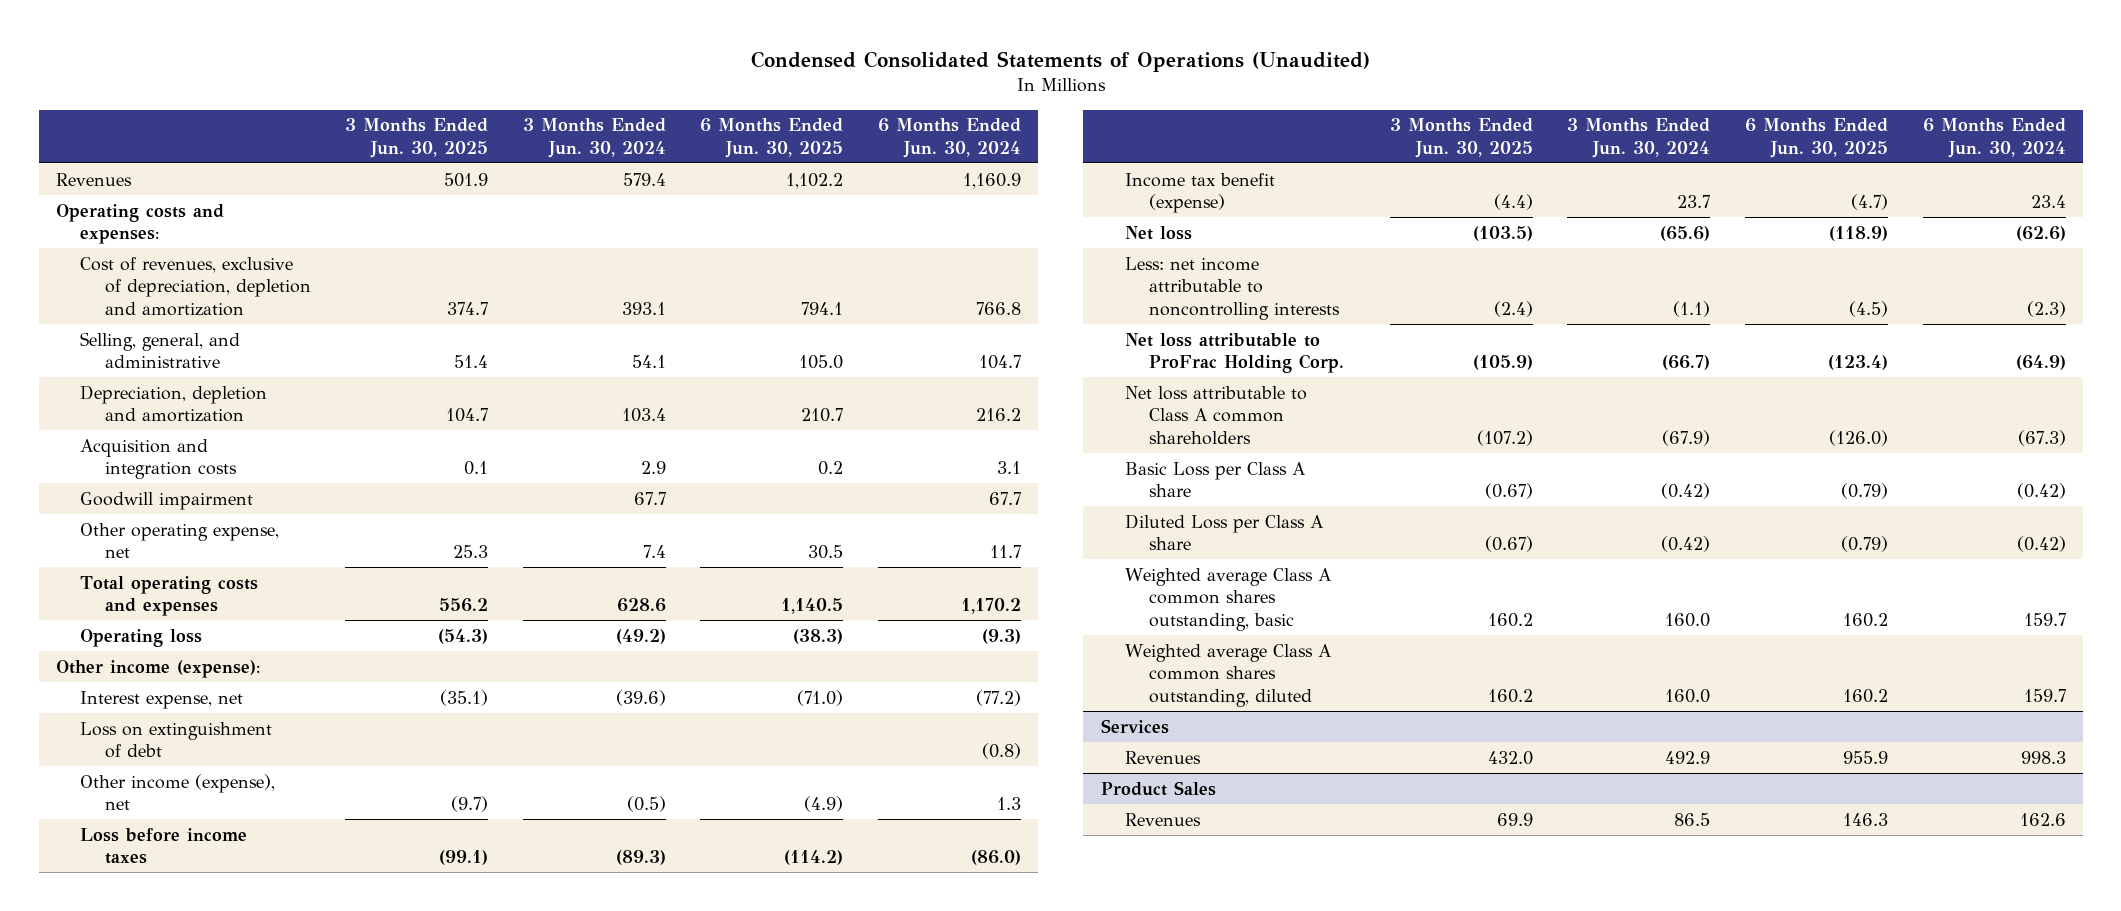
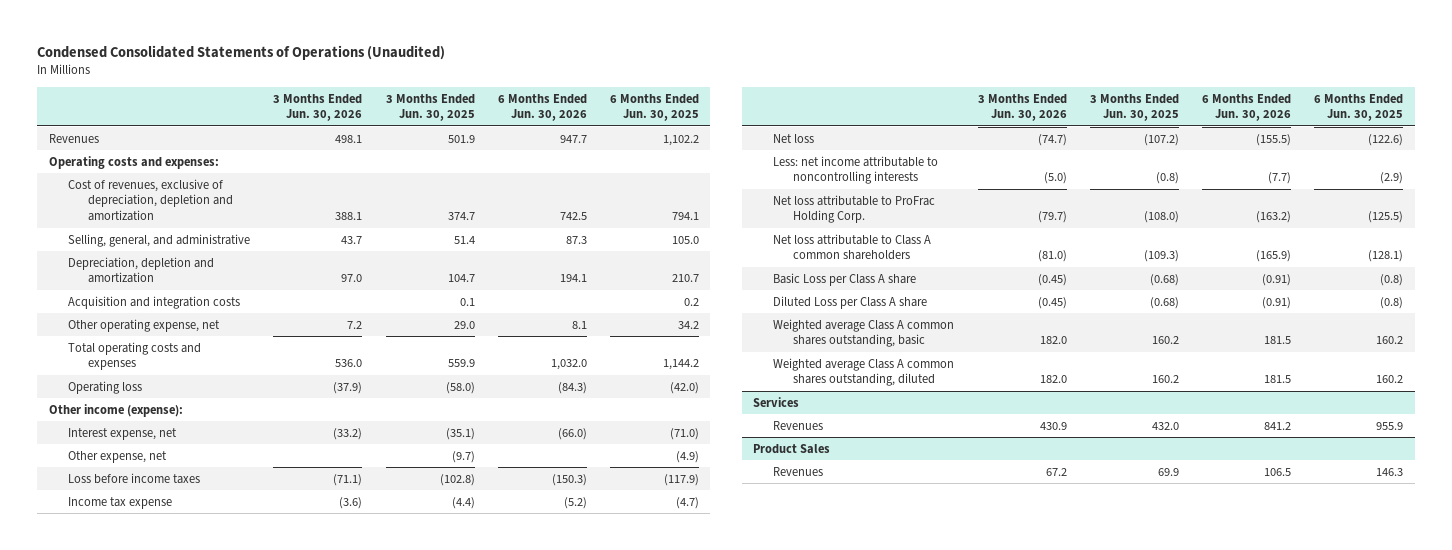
- | 3 Months Ended Jun. 30, 2025 | 3 Months Ended Jun. 30, 2024 | 6 Months Ended Jun. 30, 2025 | 6 Months Ended Jun. 30, 2024
+ | 3 Months Ended Jun. 30, 2026 | 3 Months Ended Jun. 30, 2025 | 6 Months Ended Jun. 30, 2026 | 6 Months Ended Jun. 30, 2025
- Goodwill impairment | | 67.7 | | 67.7
- Other operating expense, net | 25.3 | 7.4 | 30.5 | 11.7
- Total operating costs and expenses | 556.2 | 628.6 | 1,140.5 | 1,170.2
- Operating loss | (54.3) | (49.2) | (38.3) | (9.3)
+ Other operating expense, net | 7.2 | 29.0 | 8.1 | 34.2
+ Total operating costs and expenses | 536.0 | 559.9 | 1,032.0 | 1,144.2
+ Operating loss | (37.9) | (58.0) | (84.3) | (42.0)
- Loss on extinguishment of debt | | | | (0.8)
- Other income (expense), net | (9.7) | (0.5) | (4.9) | 1.3
- Loss before income taxes | (99.1) | (89.3) | (114.2) | (86.0)
- Income tax benefit (expense) | (4.4) | 23.7 | (4.7) | 23.4
- Net loss | (103.5) | (65.6) | (118.9) | (62.6)
- Less: net income attributable to noncontrolling interests | (2.4) | (1.1) | (4.5) | (2.3)
- Net loss attributable to ProFrac Holding Corp. | (105.9) | (66.7) | (123.4) | (64.9)
- Net loss attributable to Class A common shareholders | (107.2) | (67.9) | (126.0) | (67.3)
- Basic Loss per Class A share | (0.67) | (0.42) | (0.79) | (0.42)
- Diluted Loss per Class A share | (0.67) | (0.42) | (0.79) | (0.42)
+ Other expense, net | | (9.7) | | (4.9)
+ Loss before income taxes | (71.1) | (102.8) | (150.3) | (117.9)
+ Income tax expense | (3.6) | (4.4) | (5.2) | (4.7)
+ Net loss | (74.7) | (107.2) | (155.5) | (122.6)
+ Less: net income attributable to noncontrolling interests | (5.0) | (0.8) | (7.7) | (2.9)
+ Net loss attributable to ProFrac Holding Corp. | (79.7) | (108.0) | (163.2) | (125.5)
+ Net loss attributable to Class A common shareholders | (81.0) | (109.3) | (165.9) | (128.1)
+ Basic Loss per Class A share | (0.45) | (0.68) | (0.91) | (0.8)
+ Diluted Loss per Class A share | (0.45) | (0.68) | (0.91) | (0.8)

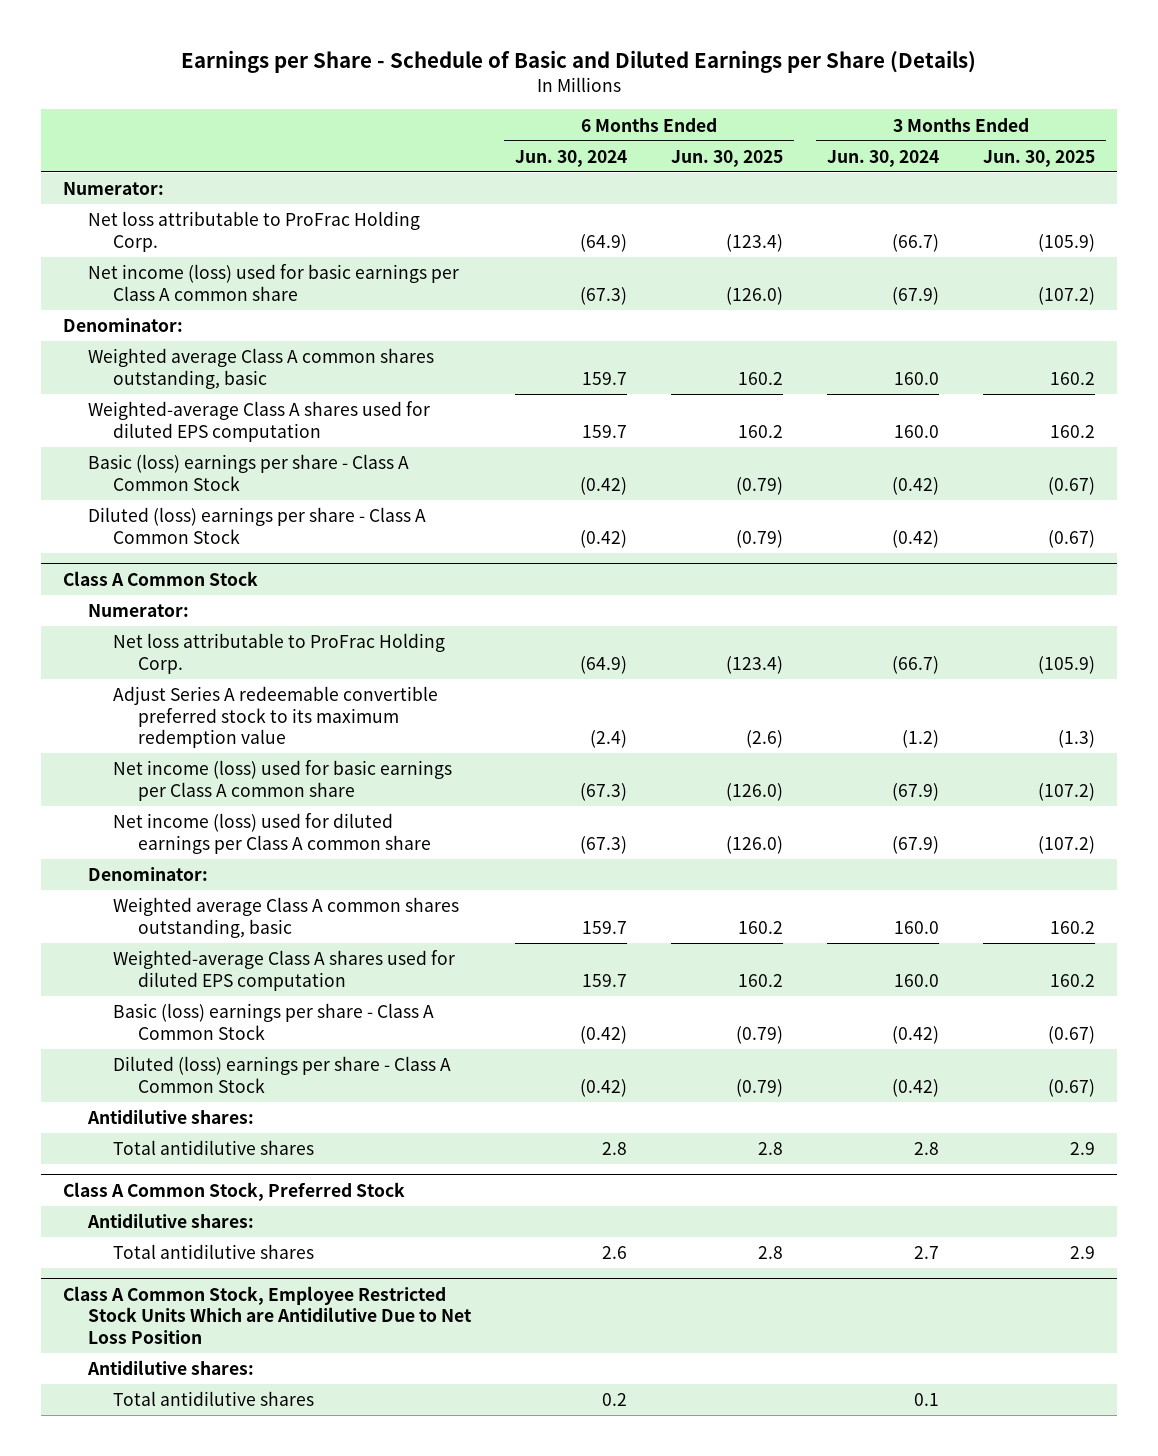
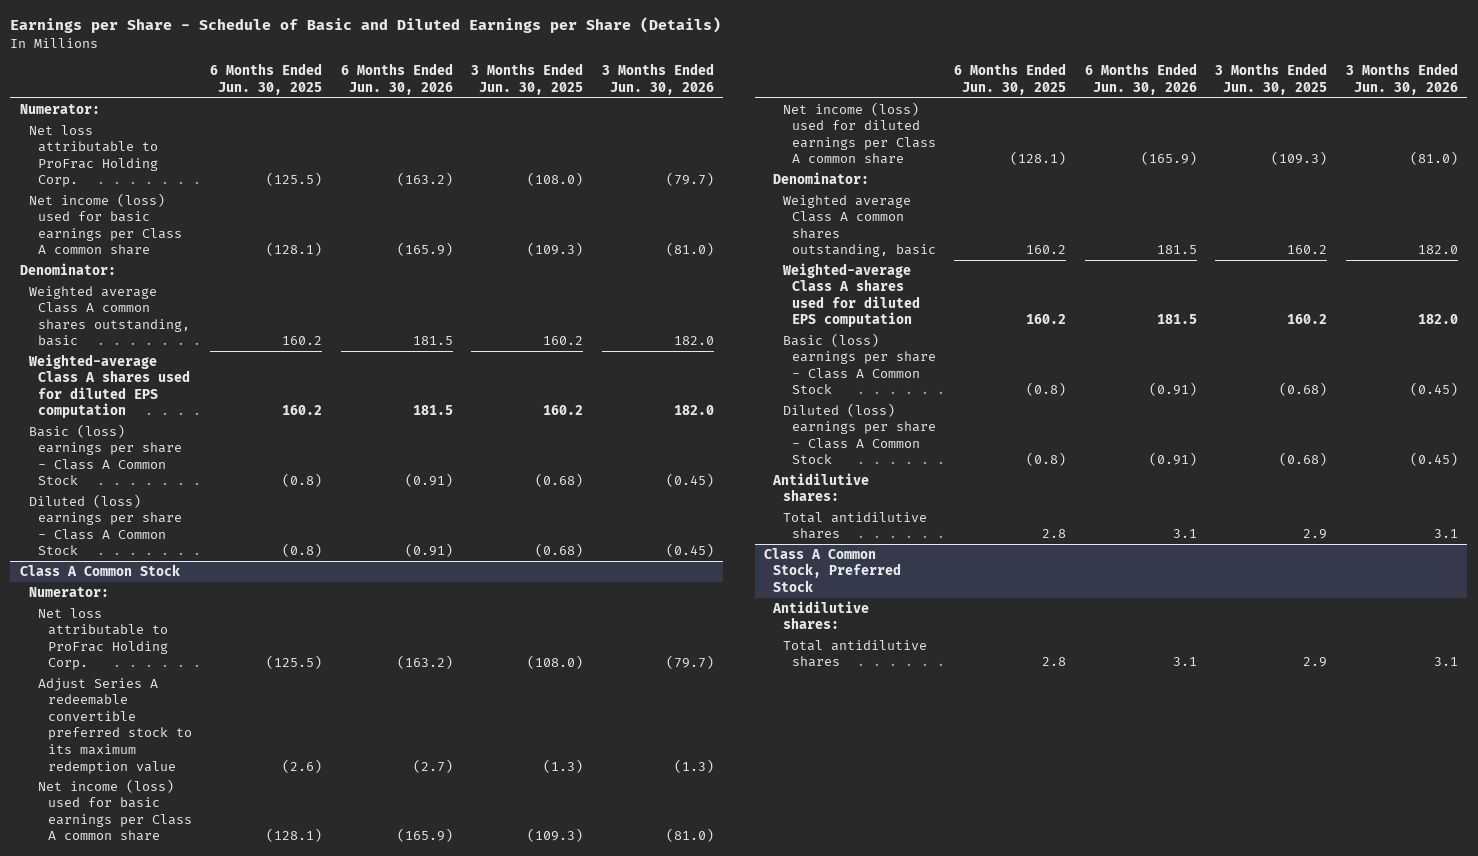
- | 6 Months Ended Jun. 30, 2024 | 6 Months Ended Jun. 30, 2025 | 3 Months Ended Jun. 30, 2024 | 3 Months Ended Jun. 30, 2025
+ | 6 Months Ended Jun. 30, 2025 | 6 Months Ended Jun. 30, 2026 | 3 Months Ended Jun. 30, 2025 | 3 Months Ended Jun. 30, 2026
- Net loss attributable to ProFrac Holding Corp. | (64.9) | (123.4) | (66.7) | (105.9)
- Net income (loss) used for basic earnings per Class A common share | (67.3) | (126.0) | (67.9) | (107.2)
+ Net loss attributable to ProFrac Holding Corp. | (125.5) | (163.2) | (108.0) | (79.7)
+ Net income (loss) used for basic earnings per Class A common share | (128.1) | (165.9) | (109.3) | (81.0)
- Basic (loss) earnings per share - Class A Common Stock | (0.42) | (0.79) | (0.42) | (0.67)
- Diluted (loss) earnings per share - Class A Common Stock | (0.42) | (0.79) | (0.42) | (0.67)
+ Basic (loss) earnings per share - Class A Common Stock | (0.8) | (0.91) | (0.68) | (0.45)
+ Diluted (loss) earnings per share - Class A Common Stock | (0.8) | (0.91) | (0.68) | (0.45)
@ Class A Common Stock
- Net loss attributable to ProFrac Holding Corp. | (64.9) | (123.4) | (66.7) | (105.9)
+ Net loss attributable to ProFrac Holding Corp. | (125.5) | (163.2) | (108.0) | (79.7)
- Net income (loss) used for basic earnings per Class A common share | (67.3) | (126.0) | (67.9) | (107.2)
- Net income (loss) used for diluted earnings per Class A common share | (67.3) | (126.0) | (67.9) | (107.2)
+ Net income (loss) used for basic earnings per Class A common share | (128.1) | (165.9) | (109.3) | (81.0)
+ Net income (loss) used for diluted earnings per Class A common share | (128.1) | (165.9) | (109.3) | (81.0)
- Basic (loss) earnings per share - Class A Common Stock | (0.42) | (0.79) | (0.42) | (0.67)
- Diluted (loss) earnings per share - Class A Common Stock | (0.42) | (0.79) | (0.42) | (0.67)
+ Basic (loss) earnings per share - Class A Common Stock | (0.8) | (0.91) | (0.68) | (0.45)
+ Diluted (loss) earnings per share - Class A Common Stock | (0.8) | (0.91) | (0.68) | (0.45)
- Class A Common Stock, Employee Restricted Stock Units Which are Antidilutive Due to Net Loss Position
- Antidilutive shares:
- Total antidilutive shares | 0.2 | | 0.1 |

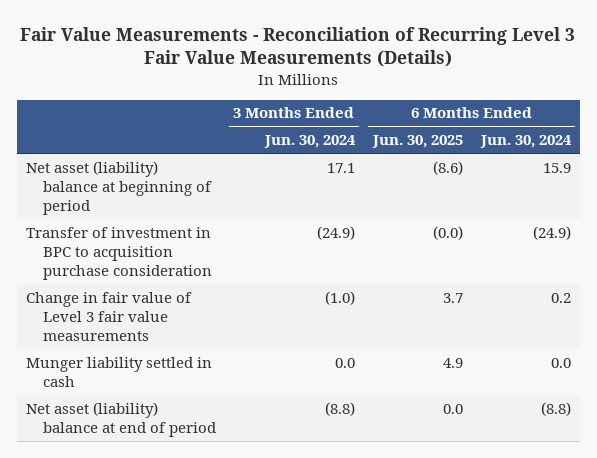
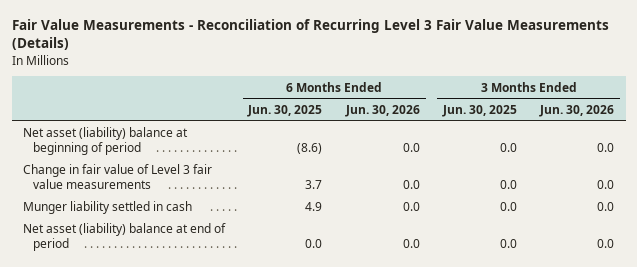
- | 3 Months Ended Jun. 30, 2024 | 6 Months Ended Jun. 30, 2025 | 6 Months Ended Jun. 30, 2024
+ | 6 Months Ended Jun. 30, 2025 | 6 Months Ended Jun. 30, 2026 | 3 Months Ended Jun. 30, 2025 | 3 Months Ended Jun. 30, 2026
- Transfer of investment in BPC to acquisition purchase consideration | (24.9) | (0.0) | (24.9)

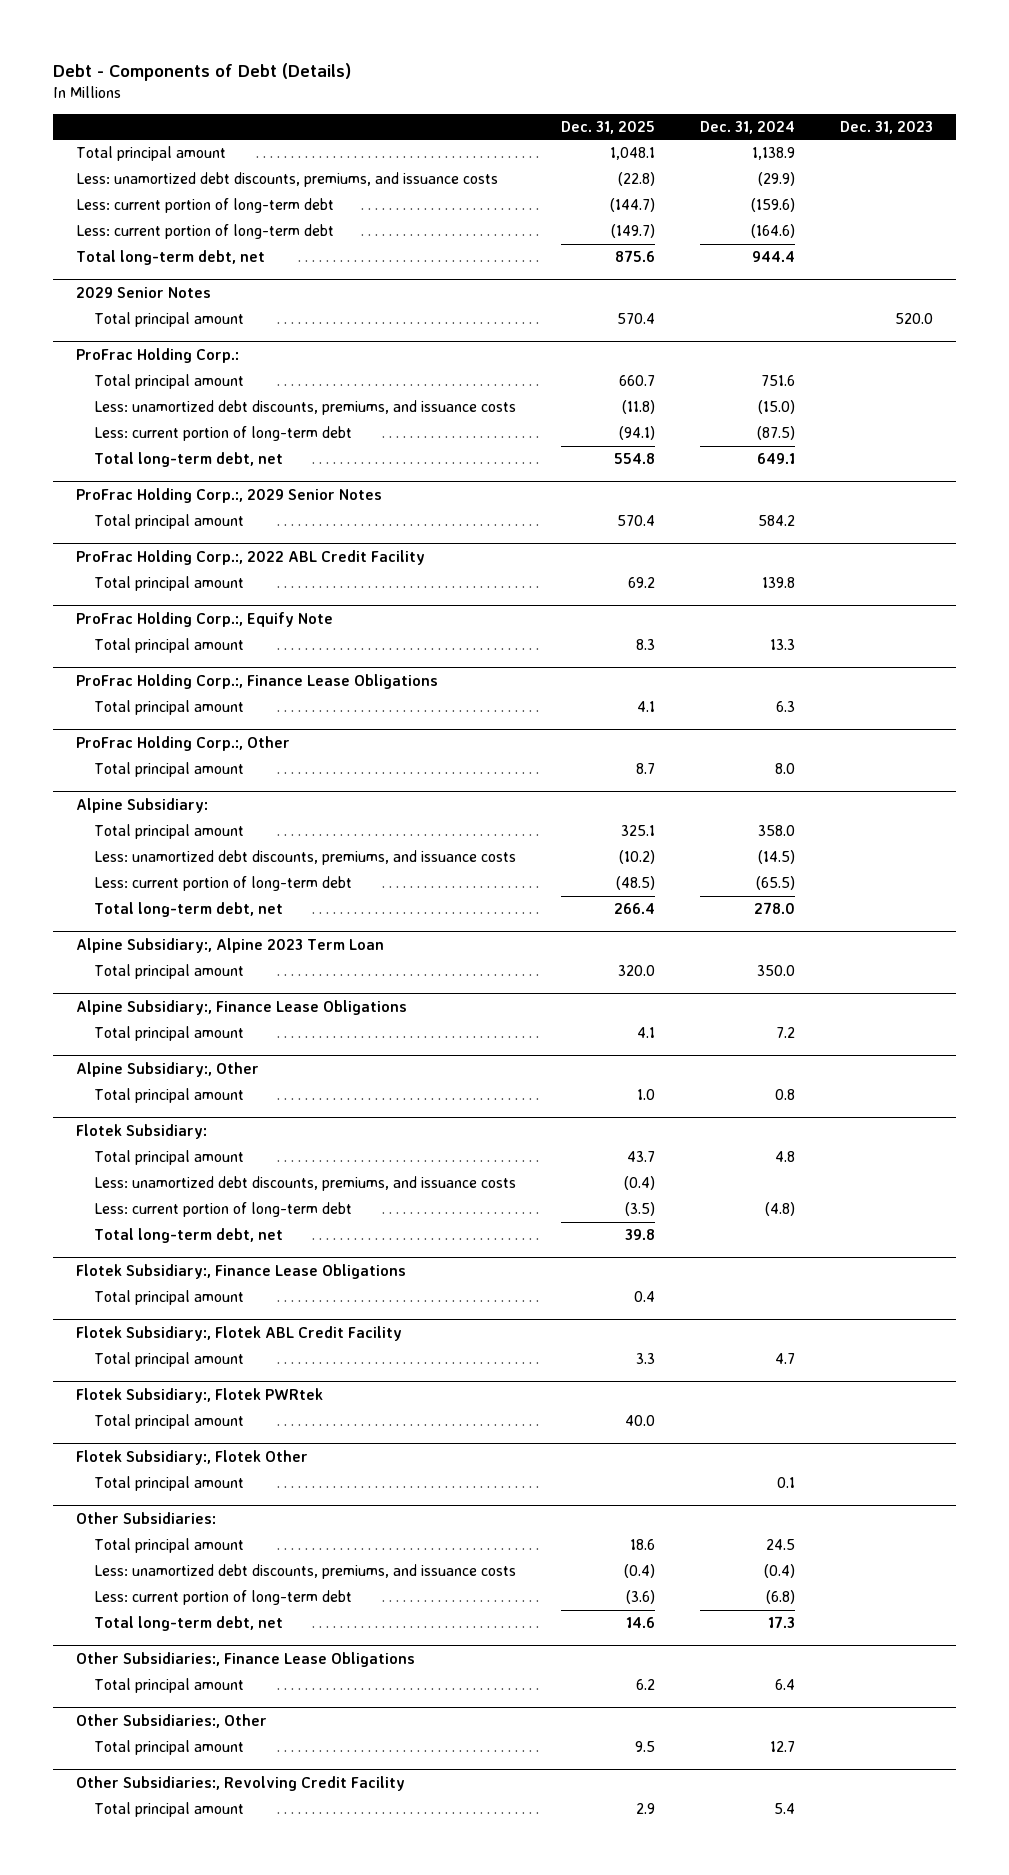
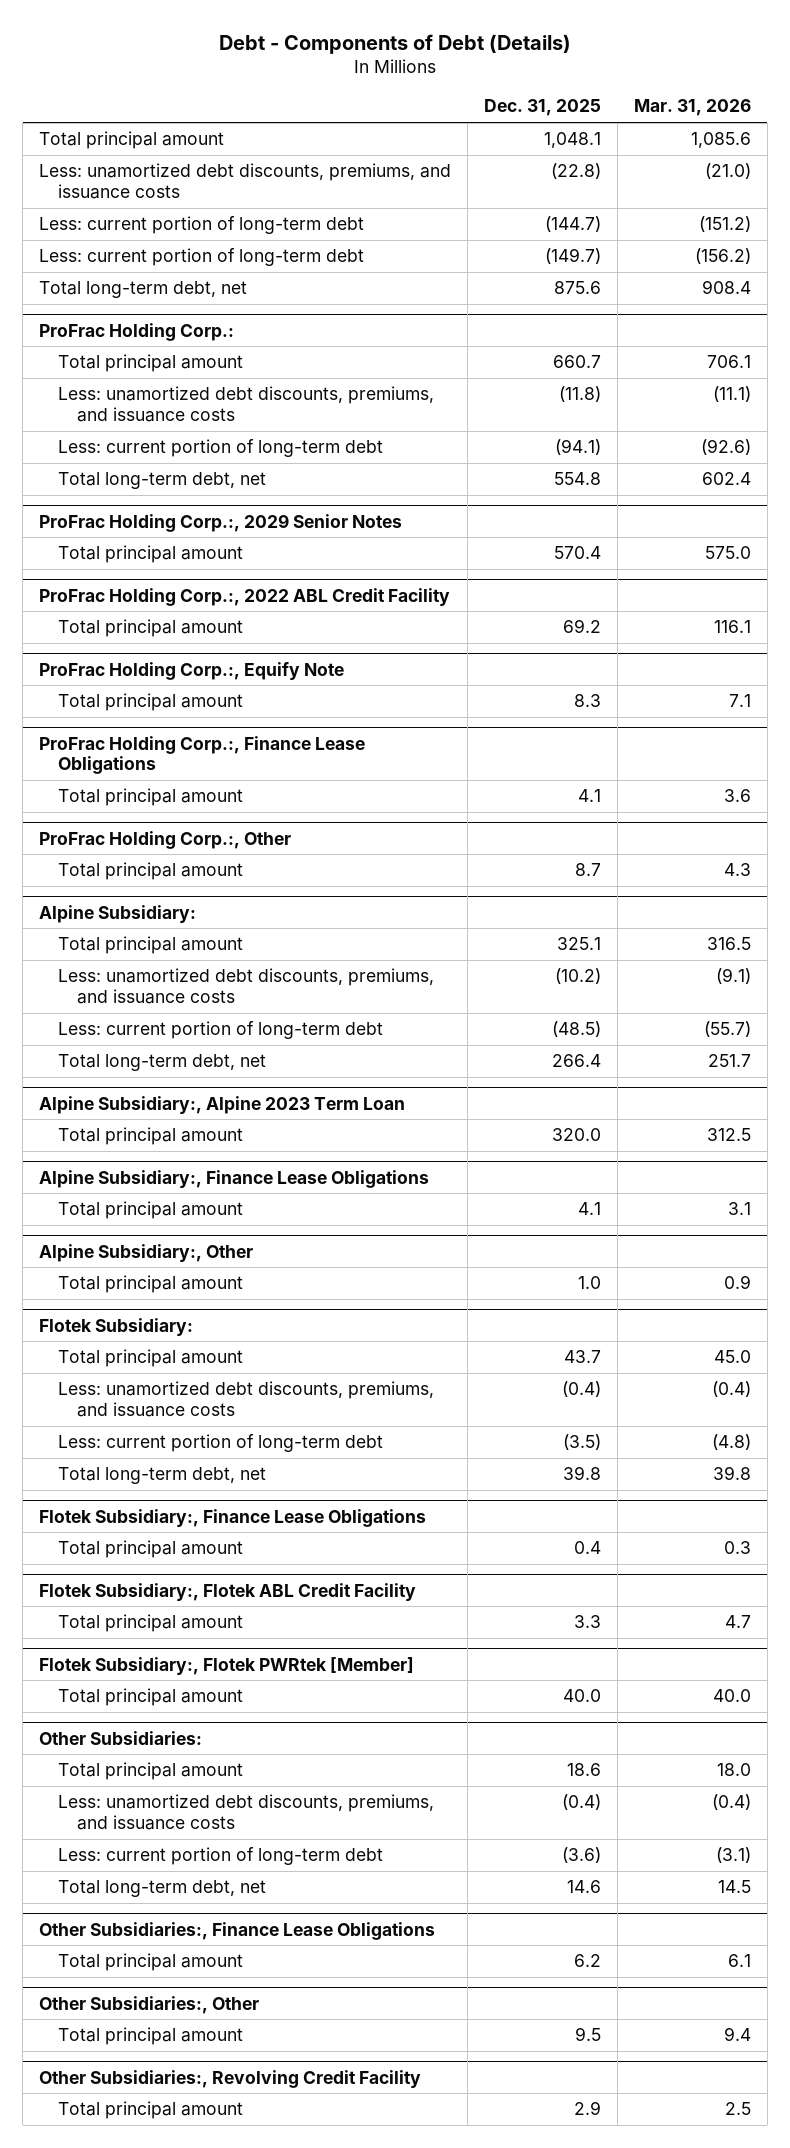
- | Dec. 31, 2025 | Dec. 31, 2024 | Dec. 31, 2023
+ | Dec. 31, 2025 | Mar. 31, 2026
- 2029 Senior Notes
- Total principal amount | 570.4 | | 520.0
- Flotek Subsidiary:, Flotek PWRtek
+ Flotek Subsidiary:, Flotek PWRtek [Member]
- Flotek Subsidiary:, Flotek Other
- Total principal amount | | 0.1 |

